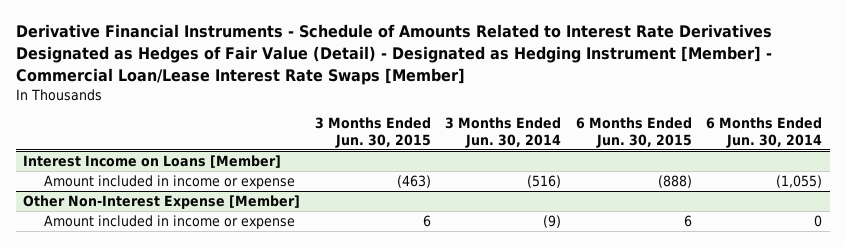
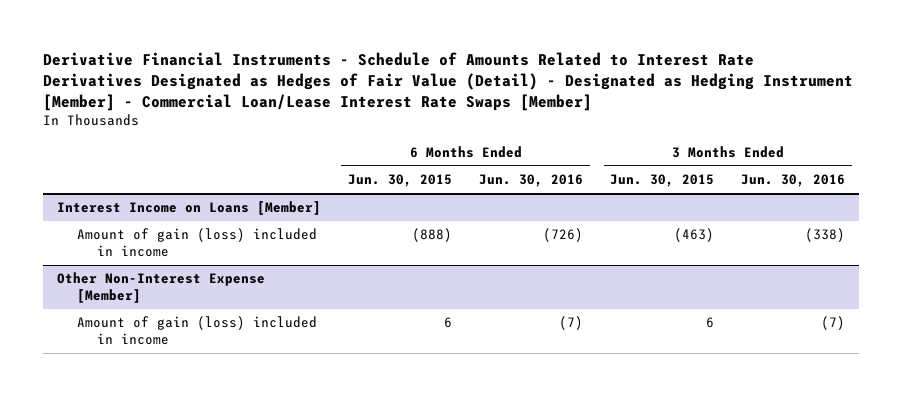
- | 3 Months Ended Jun. 30, 2015 | 3 Months Ended Jun. 30, 2014 | 6 Months Ended Jun. 30, 2015 | 6 Months Ended Jun. 30, 2014
+ | 6 Months Ended Jun. 30, 2015 | 6 Months Ended Jun. 30, 2016 | 3 Months Ended Jun. 30, 2015 | 3 Months Ended Jun. 30, 2016
@ Interest Income on Loans [Member]
- Amount included in income or expense | (463) | (516) | (888) | (1,055)
+ Amount of gain (loss) included in income | (888) | (726) | (463) | (338)
@ Other Non-Interest Expense [Member]
- Amount included in income or expense | 6 | (9) | 6 | 0
+ Amount of gain (loss) included in income | 6 | (7) | 6 | (7)

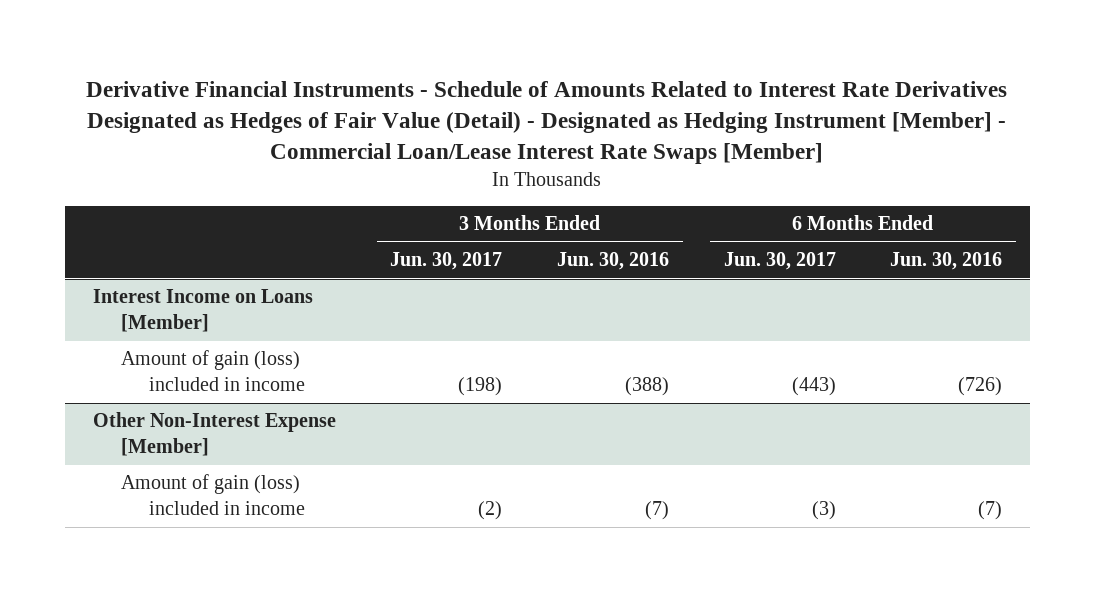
- | 6 Months Ended Jun. 30, 2015 | 6 Months Ended Jun. 30, 2016 | 3 Months Ended Jun. 30, 2015 | 3 Months Ended Jun. 30, 2016
+ | 3 Months Ended Jun. 30, 2017 | 3 Months Ended Jun. 30, 2016 | 6 Months Ended Jun. 30, 2017 | 6 Months Ended Jun. 30, 2016
@ Interest Income on Loans [Member]
- Amount of gain (loss) included in income | (888) | (726) | (463) | (338)
+ Amount of gain (loss) included in income | (198) | (388) | (443) | (726)

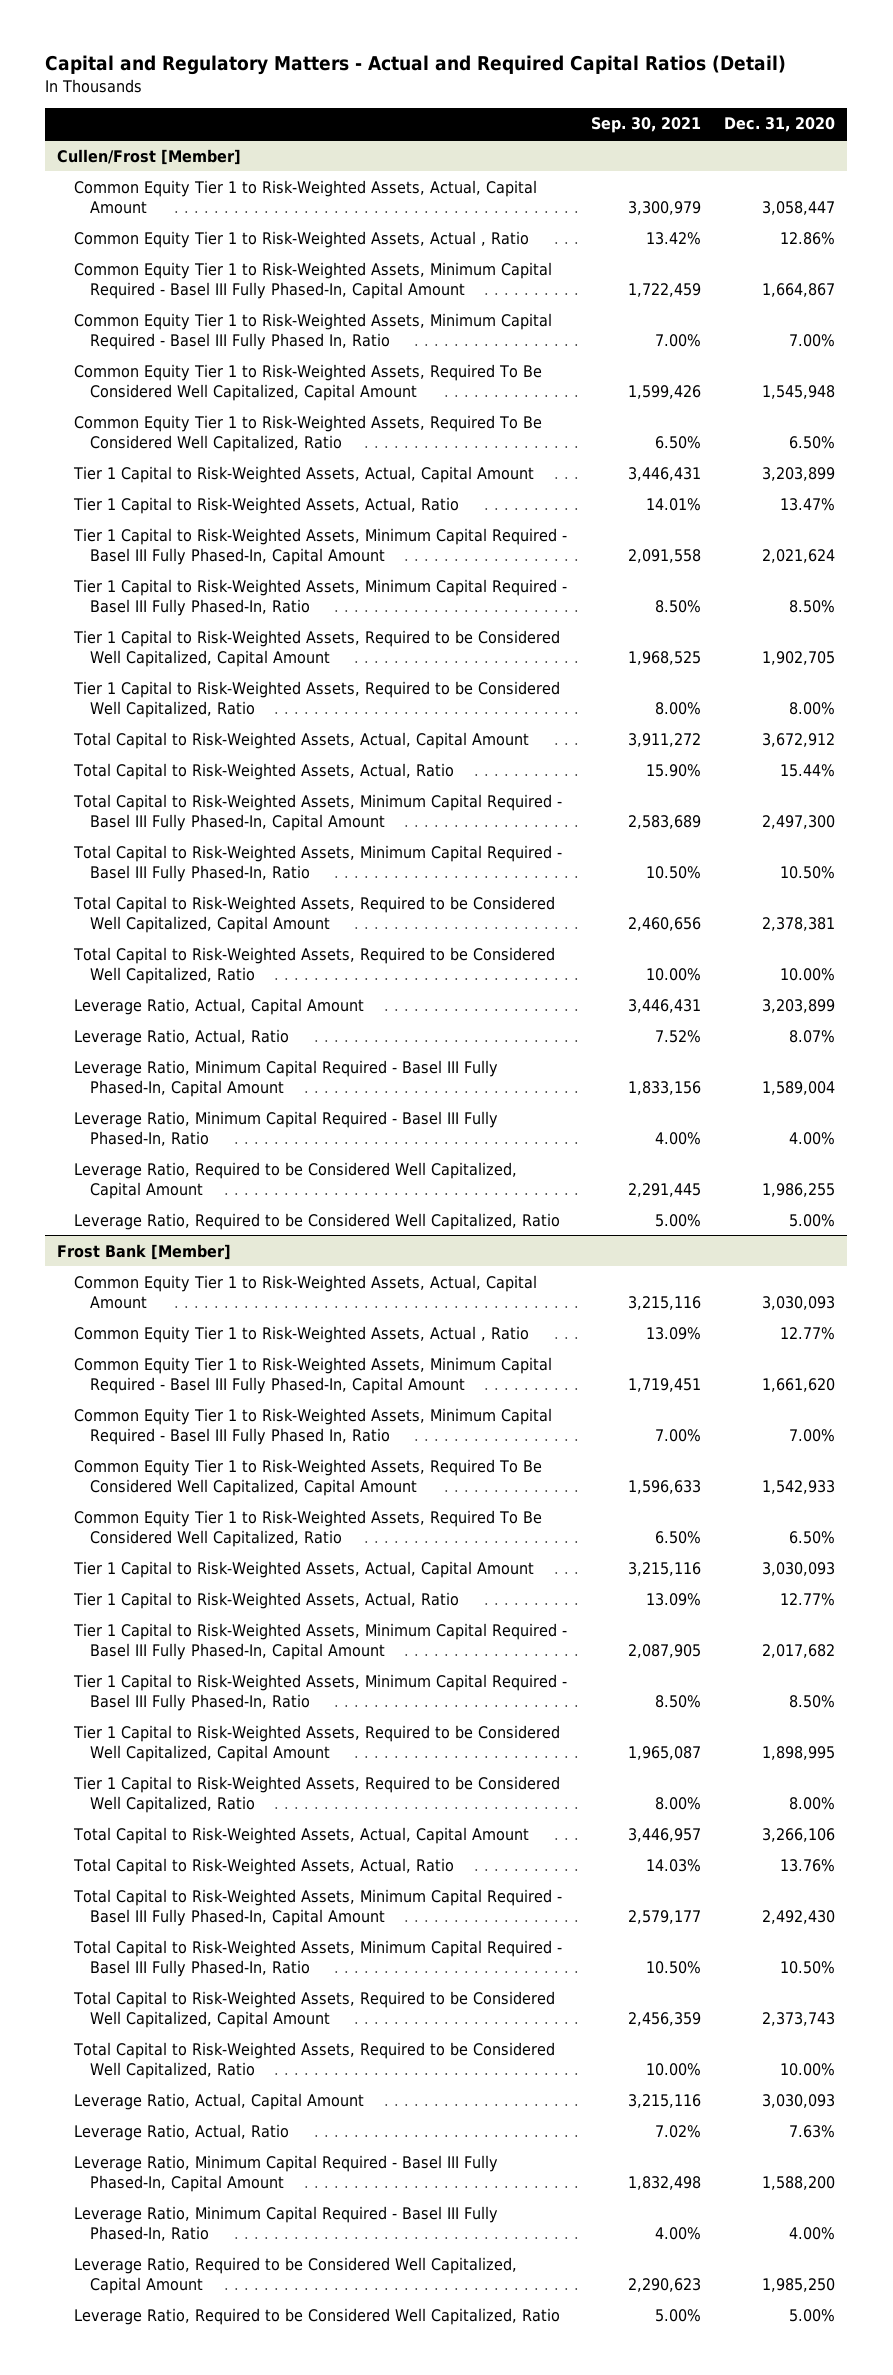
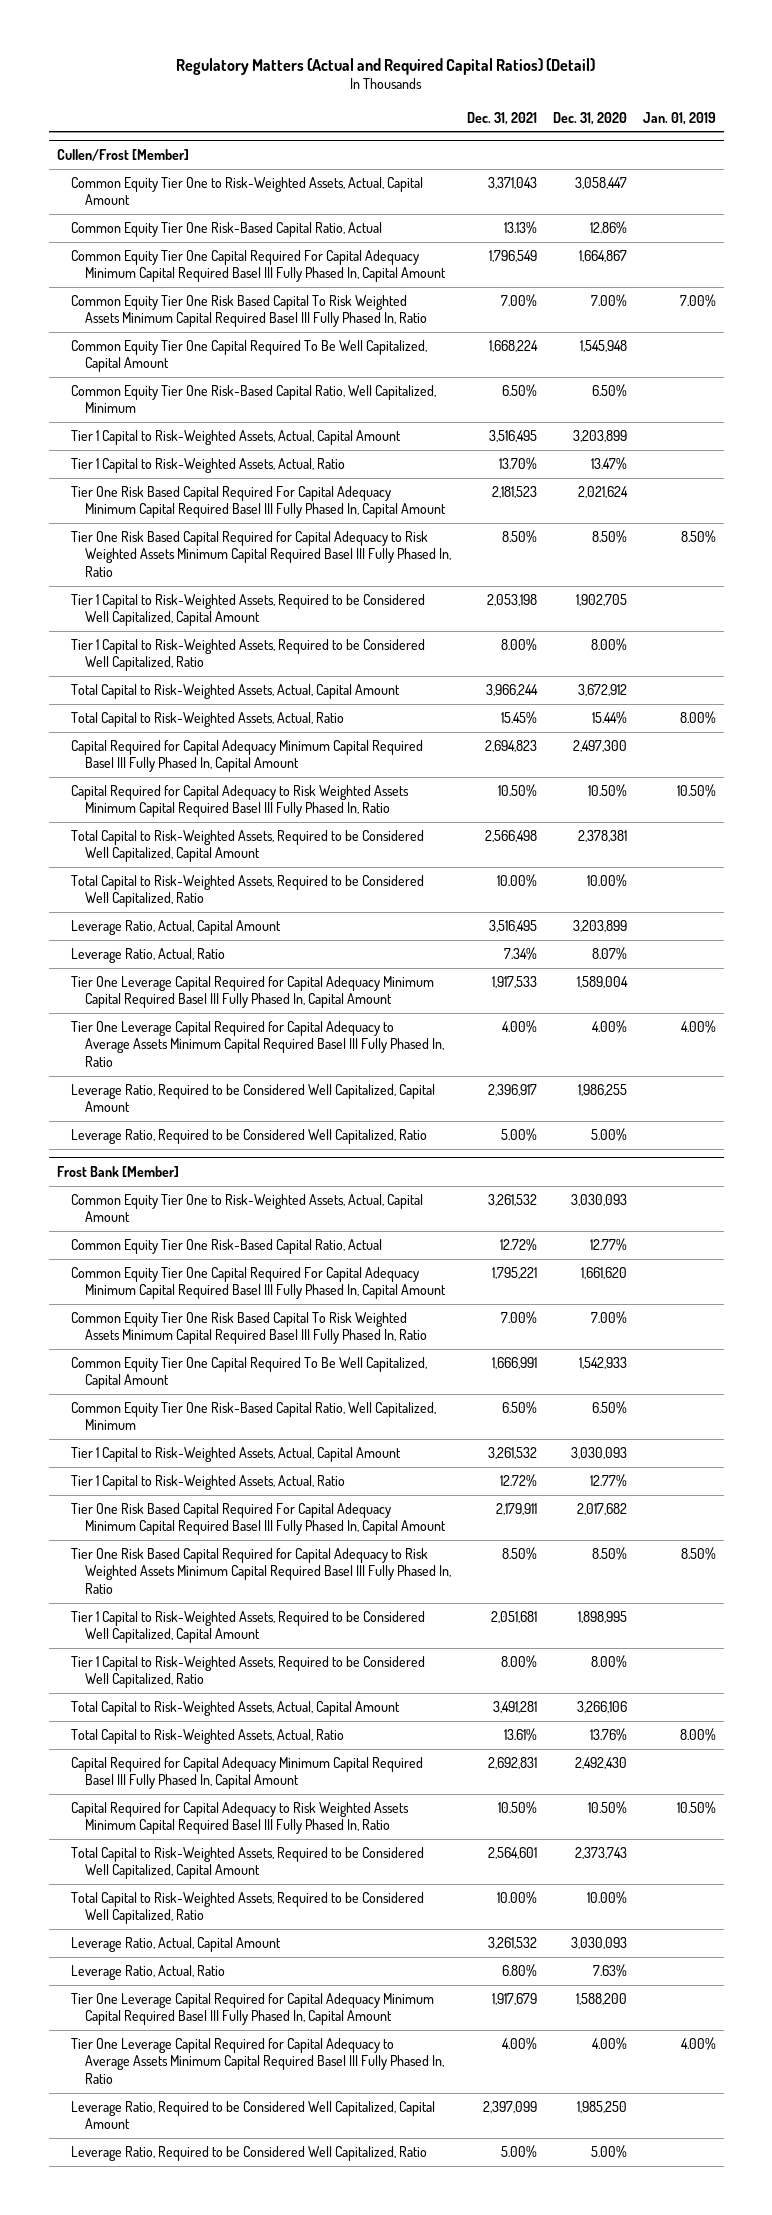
- Capital and Regulatory Matters - Actual and Required Capital Ratios (Detail)
+ Regulatory Matters (Actual and Required Capital Ratios) (Detail)
- | Sep. 30, 2021 | Dec. 31, 2020
+ | Dec. 31, 2021 | Dec. 31, 2020 | Jan. 01, 2019
@ Cullen/Frost [Member]
- Common Equity Tier 1 to Risk-Weighted Assets, Actual, Capital Amount | 3,300,979 | 3,058,447
- Common Equity Tier 1 to Risk-Weighted Assets, Actual , Ratio | 13.42% | 12.86%
- Common Equity Tier 1 to Risk-Weighted Assets, Minimum Capital Required - Basel III Fully Phased-In, Capital Amount | 1,722,459 | 1,664,867
- Common Equity Tier 1 to Risk-Weighted Assets, Minimum Capital Required - Basel III Fully Phased In, Ratio | 7.00% | 7.00%
- Common Equity Tier 1 to Risk-Weighted Assets, Required To Be Considered Well Capitalized, Capital Amount | 1,599,426 | 1,545,948
- Common Equity Tier 1 to Risk-Weighted Assets, Required To Be Considered Well Capitalized, Ratio | 6.50% | 6.50%
+ Common Equity Tier One to Risk-Weighted Assets, Actual, Capital Amount | 3,371,043 | 3,058,447 |
+ Common Equity Tier One Risk-Based Capital Ratio, Actual | 13.13% | 12.86% |
+ Common Equity Tier One Capital Required For Capital Adequacy Minimum Capital Required Basel III Fully Phased In, Capital Amount | 1,796,549 | 1,664,867 |
+ Common Equity Tier One Risk Based Capital To Risk Weighted Assets Minimum Capital Required Basel III Fully Phased In, Ratio | 7.00% | 7.00% | 7.00%
+ Common Equity Tier One Capital Required To Be Well Capitalized, Capital Amount | 1,668,224 | 1,545,948 |
+ Common Equity Tier One Risk-Based Capital Ratio, Well Capitalized, Minimum | 6.50% | 6.50% |
- Tier 1 Capital to Risk-Weighted Assets, Minimum Capital Required - Basel III Fully Phased-In, Capital Amount | 2,091,558 | 2,021,624
- Tier 1 Capital to Risk-Weighted Assets, Minimum Capital Required - Basel III Fully Phased-In, Ratio | 8.50% | 8.50%
+ Tier One Risk Based Capital Required For Capital Adequacy Minimum Capital Required Basel III Fully Phased In, Capital Amount | 2,181,523 | 2,021,624 |
+ Tier One Risk Based Capital Required for Capital Adequacy to Risk Weighted Assets Minimum Capital Required Basel III Fully Phased In, Ratio | 8.50% | 8.50% | 8.50%
- Total Capital to Risk-Weighted Assets, Minimum Capital Required - Basel III Fully Phased-In, Capital Amount | 2,583,689 | 2,497,300
- Total Capital to Risk-Weighted Assets, Minimum Capital Required - Basel III Fully Phased-In, Ratio | 10.50% | 10.50%
+ Capital Required for Capital Adequacy Minimum Capital Required Basel III Fully Phased In, Capital Amount | 2,694,823 | 2,497,300 |
+ Capital Required for Capital Adequacy to Risk Weighted Assets Minimum Capital Required Basel III Fully Phased In, Ratio | 10.50% | 10.50% | 10.50%
- Leverage Ratio, Minimum Capital Required - Basel III Fully Phased-In, Capital Amount | 1,833,156 | 1,589,004
- Leverage Ratio, Minimum Capital Required - Basel III Fully Phased-In, Ratio | 4.00% | 4.00%
+ Tier One Leverage Capital Required for Capital Adequacy Minimum Capital Required Basel III Fully Phased In, Capital Amount | 1,917,533 | 1,589,004 |
+ Tier One Leverage Capital Required for Capital Adequacy to Average Assets Minimum Capital Required Basel III Fully Phased In, Ratio | 4.00% | 4.00% | 4.00%
@ Frost Bank [Member]
- Common Equity Tier 1 to Risk-Weighted Assets, Actual, Capital Amount | 3,215,116 | 3,030,093
- Common Equity Tier 1 to Risk-Weighted Assets, Actual , Ratio | 13.09% | 12.77%
- Common Equity Tier 1 to Risk-Weighted Assets, Minimum Capital Required - Basel III Fully Phased-In, Capital Amount | 1,719,451 | 1,661,620
- Common Equity Tier 1 to Risk-Weighted Assets, Minimum Capital Required - Basel III Fully Phased In, Ratio | 7.00% | 7.00%
- Common Equity Tier 1 to Risk-Weighted Assets, Required To Be Considered Well Capitalized, Capital Amount | 1,596,633 | 1,542,933
- Common Equity Tier 1 to Risk-Weighted Assets, Required To Be Considered Well Capitalized, Ratio | 6.50% | 6.50%
+ Common Equity Tier One to Risk-Weighted Assets, Actual, Capital Amount | 3,261,532 | 3,030,093 |
+ Common Equity Tier One Risk-Based Capital Ratio, Actual | 12.72% | 12.77% |
+ Common Equity Tier One Capital Required For Capital Adequacy Minimum Capital Required Basel III Fully Phased In, Capital Amount | 1,795,221 | 1,661,620 |
+ Common Equity Tier One Risk Based Capital To Risk Weighted Assets Minimum Capital Required Basel III Fully Phased In, Ratio | 7.00% | 7.00% |
+ Common Equity Tier One Capital Required To Be Well Capitalized, Capital Amount | 1,666,991 | 1,542,933 |
+ Common Equity Tier One Risk-Based Capital Ratio, Well Capitalized, Minimum | 6.50% | 6.50% |
- Tier 1 Capital to Risk-Weighted Assets, Minimum Capital Required - Basel III Fully Phased-In, Capital Amount | 2,087,905 | 2,017,682
- Tier 1 Capital to Risk-Weighted Assets, Minimum Capital Required - Basel III Fully Phased-In, Ratio | 8.50% | 8.50%
+ Tier One Risk Based Capital Required For Capital Adequacy Minimum Capital Required Basel III Fully Phased In, Capital Amount | 2,179,911 | 2,017,682 |
+ Tier One Risk Based Capital Required for Capital Adequacy to Risk Weighted Assets Minimum Capital Required Basel III Fully Phased In, Ratio | 8.50% | 8.50% | 8.50%
- Total Capital to Risk-Weighted Assets, Minimum Capital Required - Basel III Fully Phased-In, Capital Amount | 2,579,177 | 2,492,430
- Total Capital to Risk-Weighted Assets, Minimum Capital Required - Basel III Fully Phased-In, Ratio | 10.50% | 10.50%
+ Capital Required for Capital Adequacy Minimum Capital Required Basel III Fully Phased In, Capital Amount | 2,692,831 | 2,492,430 |
+ Capital Required for Capital Adequacy to Risk Weighted Assets Minimum Capital Required Basel III Fully Phased In, Ratio | 10.50% | 10.50% | 10.50%
- Leverage Ratio, Minimum Capital Required - Basel III Fully Phased-In, Capital Amount | 1,832,498 | 1,588,200
- Leverage Ratio, Minimum Capital Required - Basel III Fully Phased-In, Ratio | 4.00% | 4.00%
+ Tier One Leverage Capital Required for Capital Adequacy Minimum Capital Required Basel III Fully Phased In, Capital Amount | 1,917,679 | 1,588,200 |
+ Tier One Leverage Capital Required for Capital Adequacy to Average Assets Minimum Capital Required Basel III Fully Phased In, Ratio | 4.00% | 4.00% | 4.00%

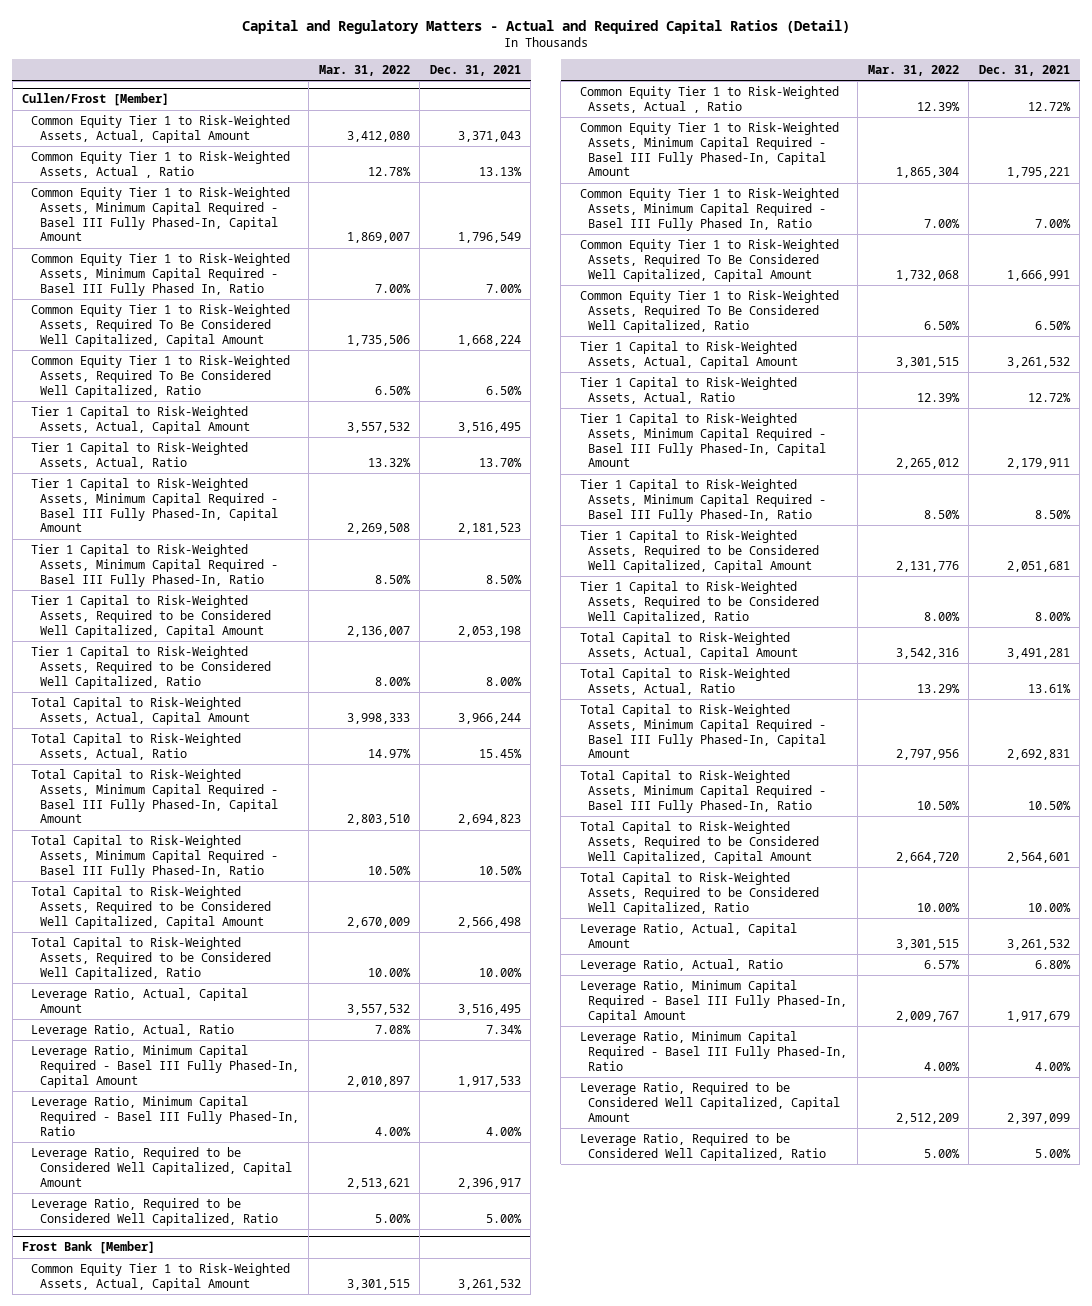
- Regulatory Matters (Actual and Required Capital Ratios) (Detail)
+ Capital and Regulatory Matters - Actual and Required Capital Ratios (Detail)
- | Dec. 31, 2021 | Dec. 31, 2020 | Jan. 01, 2019
+ | Mar. 31, 2022 | Dec. 31, 2021
@ Cullen/Frost [Member]
- Common Equity Tier One to Risk-Weighted Assets, Actual, Capital Amount | 3,371,043 | 3,058,447 |
- Common Equity Tier One Risk-Based Capital Ratio, Actual | 13.13% | 12.86% |
- Common Equity Tier One Capital Required For Capital Adequacy Minimum Capital Required Basel III Fully Phased In, Capital Amount | 1,796,549 | 1,664,867 |
- Common Equity Tier One Risk Based Capital To Risk Weighted Assets Minimum Capital Required Basel III Fully Phased In, Ratio | 7.00% | 7.00% | 7.00%
- Common Equity Tier One Capital Required To Be Well Capitalized, Capital Amount | 1,668,224 | 1,545,948 |
- Common Equity Tier One Risk-Based Capital Ratio, Well Capitalized, Minimum | 6.50% | 6.50% |
+ Common Equity Tier 1 to Risk-Weighted Assets, Actual, Capital Amount | 3,412,080 | 3,371,043
+ Common Equity Tier 1 to Risk-Weighted Assets, Actual , Ratio | 12.78% | 13.13%
+ Common Equity Tier 1 to Risk-Weighted Assets, Minimum Capital Required - Basel III Fully Phased-In, Capital Amount | 1,869,007 | 1,796,549
+ Common Equity Tier 1 to Risk-Weighted Assets, Minimum Capital Required - Basel III Fully Phased In, Ratio | 7.00% | 7.00%
+ Common Equity Tier 1 to Risk-Weighted Assets, Required To Be Considered Well Capitalized, Capital Amount | 1,735,506 | 1,668,224
+ Common Equity Tier 1 to Risk-Weighted Assets, Required To Be Considered Well Capitalized, Ratio | 6.50% | 6.50%
- Tier One Risk Based Capital Required For Capital Adequacy Minimum Capital Required Basel III Fully Phased In, Capital Amount | 2,181,523 | 2,021,624 |
- Tier One Risk Based Capital Required for Capital Adequacy to Risk Weighted Assets Minimum Capital Required Basel III Fully Phased In, Ratio | 8.50% | 8.50% | 8.50%
+ Tier 1 Capital to Risk-Weighted Assets, Minimum Capital Required - Basel III Fully Phased-In, Capital Amount | 2,269,508 | 2,181,523
+ Tier 1 Capital to Risk-Weighted Assets, Minimum Capital Required - Basel III Fully Phased-In, Ratio | 8.50% | 8.50%
- Capital Required for Capital Adequacy Minimum Capital Required Basel III Fully Phased In, Capital Amount | 2,694,823 | 2,497,300 |
- Capital Required for Capital Adequacy to Risk Weighted Assets Minimum Capital Required Basel III Fully Phased In, Ratio | 10.50% | 10.50% | 10.50%
+ Total Capital to Risk-Weighted Assets, Minimum Capital Required - Basel III Fully Phased-In, Capital Amount | 2,803,510 | 2,694,823
+ Total Capital to Risk-Weighted Assets, Minimum Capital Required - Basel III Fully Phased-In, Ratio | 10.50% | 10.50%
- Tier One Leverage Capital Required for Capital Adequacy Minimum Capital Required Basel III Fully Phased In, Capital Amount | 1,917,533 | 1,589,004 |
- Tier One Leverage Capital Required for Capital Adequacy to Average Assets Minimum Capital Required Basel III Fully Phased In, Ratio | 4.00% | 4.00% | 4.00%
+ Leverage Ratio, Minimum Capital Required - Basel III Fully Phased-In, Capital Amount | 2,010,897 | 1,917,533
+ Leverage Ratio, Minimum Capital Required - Basel III Fully Phased-In, Ratio | 4.00% | 4.00%
@ Frost Bank [Member]
- Common Equity Tier One to Risk-Weighted Assets, Actual, Capital Amount | 3,261,532 | 3,030,093 |
- Common Equity Tier One Risk-Based Capital Ratio, Actual | 12.72% | 12.77% |
- Common Equity Tier One Capital Required For Capital Adequacy Minimum Capital Required Basel III Fully Phased In, Capital Amount | 1,795,221 | 1,661,620 |
- Common Equity Tier One Risk Based Capital To Risk Weighted Assets Minimum Capital Required Basel III Fully Phased In, Ratio | 7.00% | 7.00% |
- Common Equity Tier One Capital Required To Be Well Capitalized, Capital Amount | 1,666,991 | 1,542,933 |
- Common Equity Tier One Risk-Based Capital Ratio, Well Capitalized, Minimum | 6.50% | 6.50% |
+ Common Equity Tier 1 to Risk-Weighted Assets, Actual, Capital Amount | 3,301,515 | 3,261,532
+ Common Equity Tier 1 to Risk-Weighted Assets, Actual , Ratio | 12.39% | 12.72%
+ Common Equity Tier 1 to Risk-Weighted Assets, Minimum Capital Required - Basel III Fully Phased-In, Capital Amount | 1,865,304 | 1,795,221
+ Common Equity Tier 1 to Risk-Weighted Assets, Minimum Capital Required - Basel III Fully Phased In, Ratio | 7.00% | 7.00%
+ Common Equity Tier 1 to Risk-Weighted Assets, Required To Be Considered Well Capitalized, Capital Amount | 1,732,068 | 1,666,991
+ Common Equity Tier 1 to Risk-Weighted Assets, Required To Be Considered Well Capitalized, Ratio | 6.50% | 6.50%
- Tier One Risk Based Capital Required For Capital Adequacy Minimum Capital Required Basel III Fully Phased In, Capital Amount | 2,179,911 | 2,017,682 |
- Tier One Risk Based Capital Required for Capital Adequacy to Risk Weighted Assets Minimum Capital Required Basel III Fully Phased In, Ratio | 8.50% | 8.50% | 8.50%
+ Tier 1 Capital to Risk-Weighted Assets, Minimum Capital Required - Basel III Fully Phased-In, Capital Amount | 2,265,012 | 2,179,911
+ Tier 1 Capital to Risk-Weighted Assets, Minimum Capital Required - Basel III Fully Phased-In, Ratio | 8.50% | 8.50%
- Capital Required for Capital Adequacy Minimum Capital Required Basel III Fully Phased In, Capital Amount | 2,692,831 | 2,492,430 |
- Capital Required for Capital Adequacy to Risk Weighted Assets Minimum Capital Required Basel III Fully Phased In, Ratio | 10.50% | 10.50% | 10.50%
+ Total Capital to Risk-Weighted Assets, Minimum Capital Required - Basel III Fully Phased-In, Capital Amount | 2,797,956 | 2,692,831
+ Total Capital to Risk-Weighted Assets, Minimum Capital Required - Basel III Fully Phased-In, Ratio | 10.50% | 10.50%
- Tier One Leverage Capital Required for Capital Adequacy Minimum Capital Required Basel III Fully Phased In, Capital Amount | 1,917,679 | 1,588,200 |
- Tier One Leverage Capital Required for Capital Adequacy to Average Assets Minimum Capital Required Basel III Fully Phased In, Ratio | 4.00% | 4.00% | 4.00%
+ Leverage Ratio, Minimum Capital Required - Basel III Fully Phased-In, Capital Amount | 2,009,767 | 1,917,679
+ Leverage Ratio, Minimum Capital Required - Basel III Fully Phased-In, Ratio | 4.00% | 4.00%

